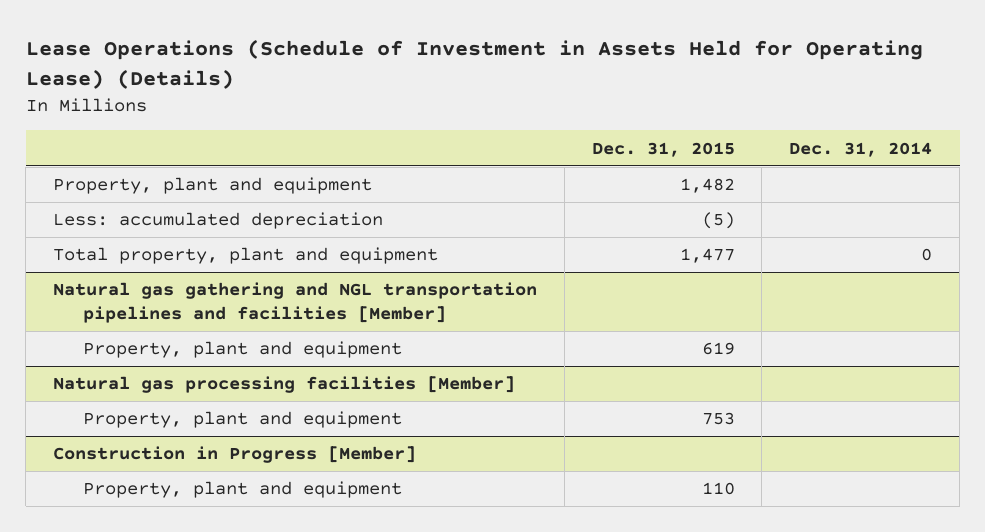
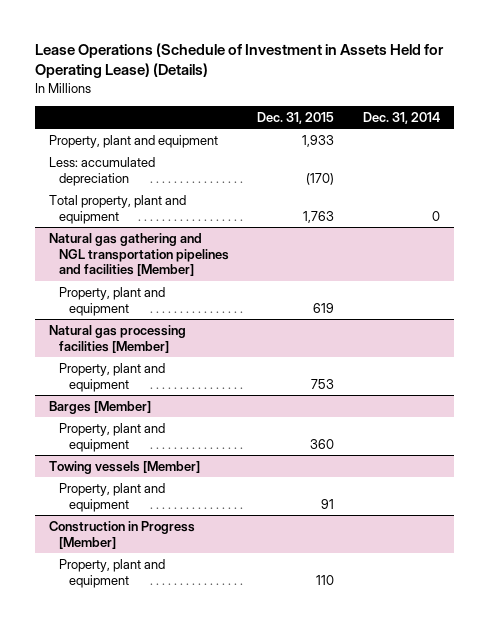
- Property, plant and equipment | 1,482 |
- Less: accumulated depreciation | (5) |
- Total property, plant and equipment | 1,477 | 0
+ Property, plant and equipment | 1,933 |
+ Less: accumulated depreciation | (170) |
+ Total property, plant and equipment | 1,763 | 0
+ Barges [Member]
+ Property, plant and equipment | 360 |
+ Towing vessels [Member]
+ Property, plant and equipment | 91 |

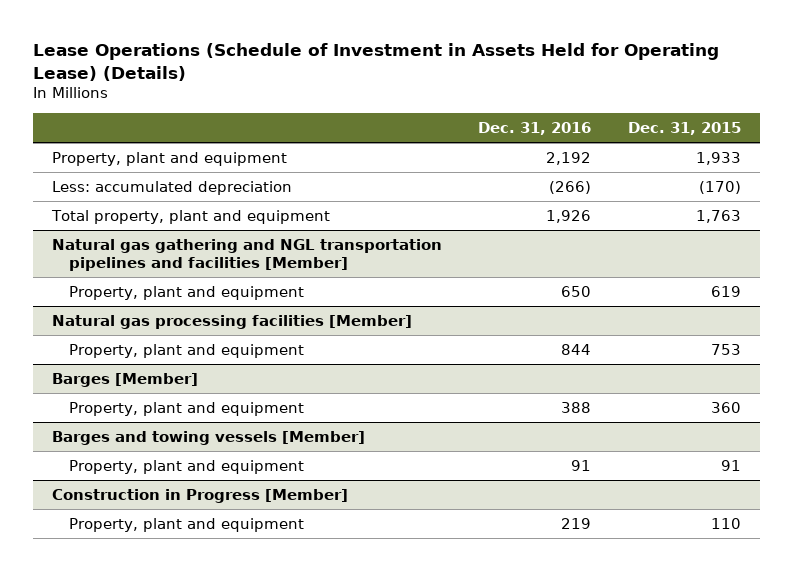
- | Dec. 31, 2015 | Dec. 31, 2014
+ | Dec. 31, 2016 | Dec. 31, 2015
- Towing vessels [Member]
+ Barges and towing vessels [Member]

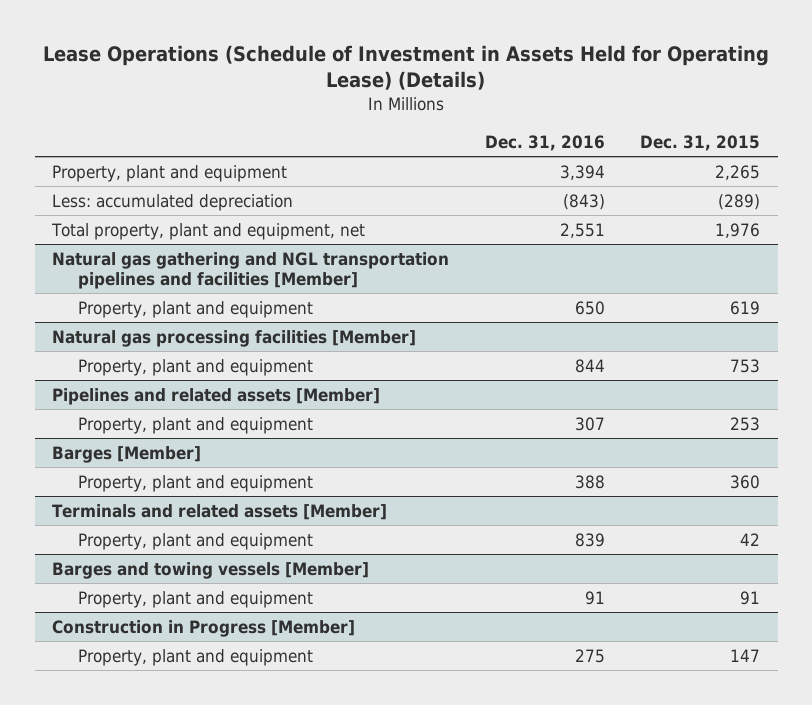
- Property, plant and equipment | 2,192 | 1,933
- Less: accumulated depreciation | (266) | (170)
- Total property, plant and equipment | 1,926 | 1,763
+ Property, plant and equipment | 3,394 | 2,265
+ Less: accumulated depreciation | (843) | (289)
+ Total property, plant and equipment, net | 2,551 | 1,976
+ Pipelines and related assets [Member]
+ Property, plant and equipment | 307 | 253
+ Terminals and related assets [Member]
+ Property, plant and equipment | 839 | 42
@ Construction in Progress [Member]
- Property, plant and equipment | 219 | 110
+ Property, plant and equipment | 275 | 147

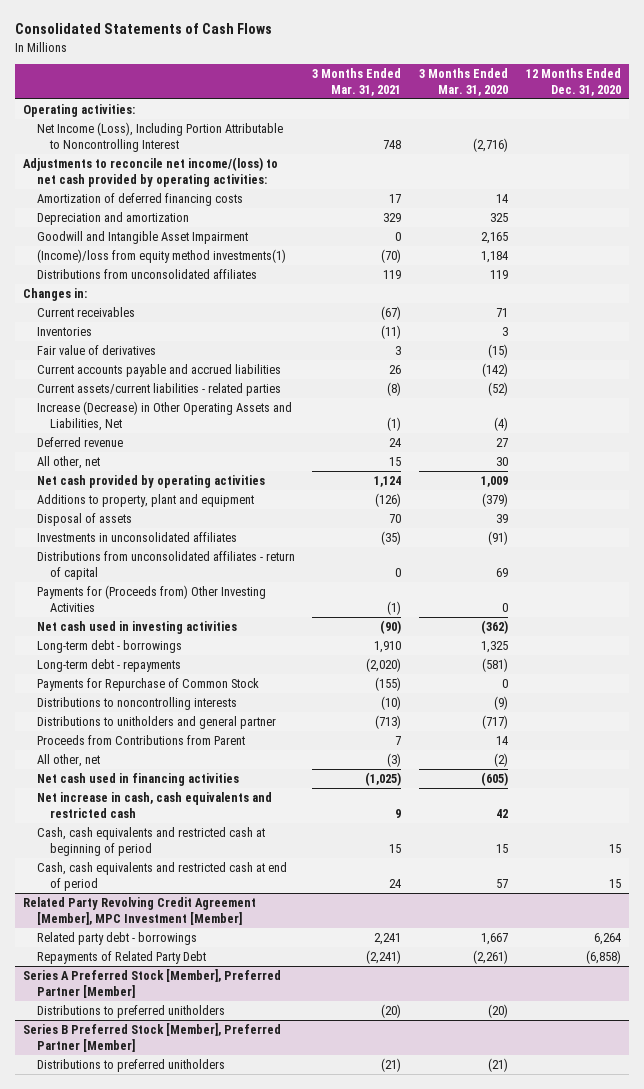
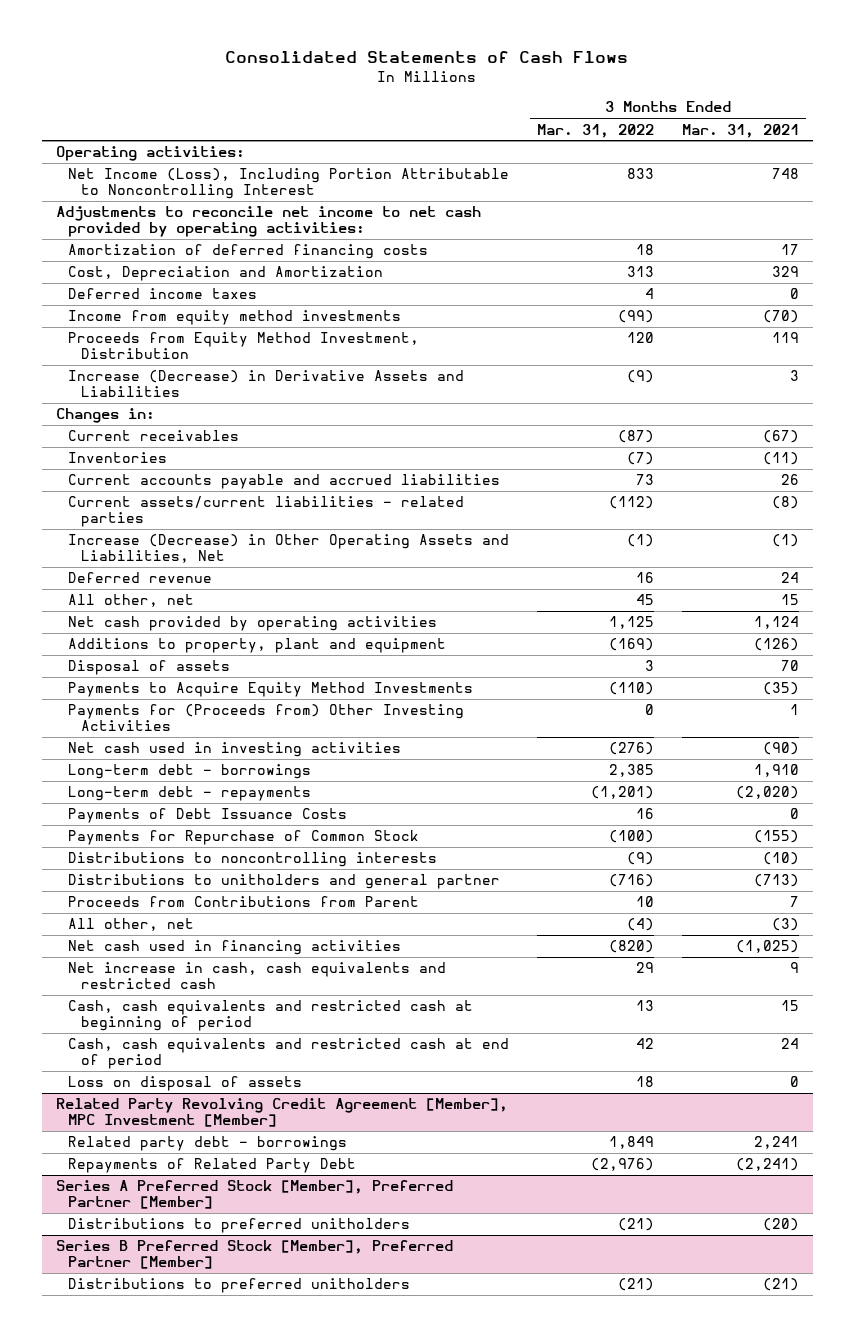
- | 3 Months Ended Mar. 31, 2021 | 3 Months Ended Mar. 31, 2020 | 12 Months Ended Dec. 31, 2020
+ | 3 Months Ended Mar. 31, 2022 | 3 Months Ended Mar. 31, 2021
- Adjustments to reconcile net income/(loss) to net cash provided by operating activities:
+ Adjustments to reconcile net income to net cash provided by operating activities:
- Depreciation and amortization | 329 | 325 |
- Goodwill and Intangible Asset Impairment | 0 | 2,165 |
- (Income)/loss from equity method investments(1) | (70) | 1,184 |
- Distributions from unconsolidated affiliates | 119 | 119 |
+ Cost, Depreciation and Amortization | 313 | 329
+ Deferred income taxes | 4 | 0
+ Income from equity method investments | (99) | (70)
+ Proceeds from Equity Method Investment, Distribution | 120 | 119
+ Increase (Decrease) in Derivative Assets and Liabilities | (9) | 3
- Fair value of derivatives | 3 | (15) |
- Investments in unconsolidated affiliates | (35) | (91) |
- Distributions from unconsolidated affiliates - return of capital | 0 | 69 |
- Payments for (Proceeds from) Other Investing Activities | (1) | 0 |
+ Payments to Acquire Equity Method Investments | (110) | (35)
+ Payments for (Proceeds from) Other Investing Activities | 0 | 1
+ Payments of Debt Issuance Costs | 16 | 0
+ Loss on disposal of assets | 18 | 0

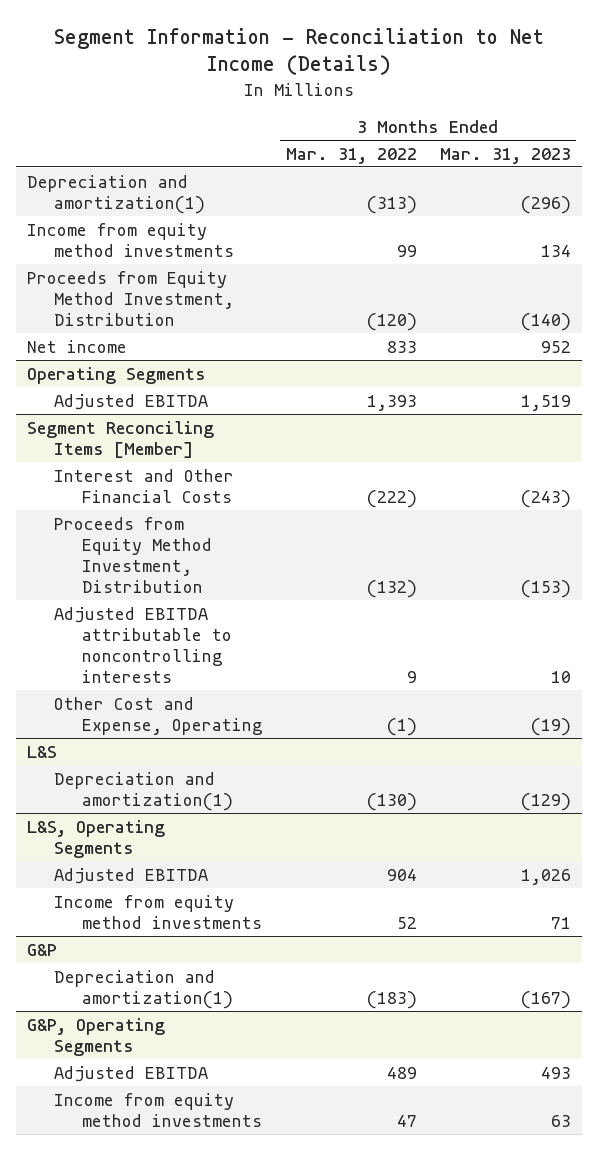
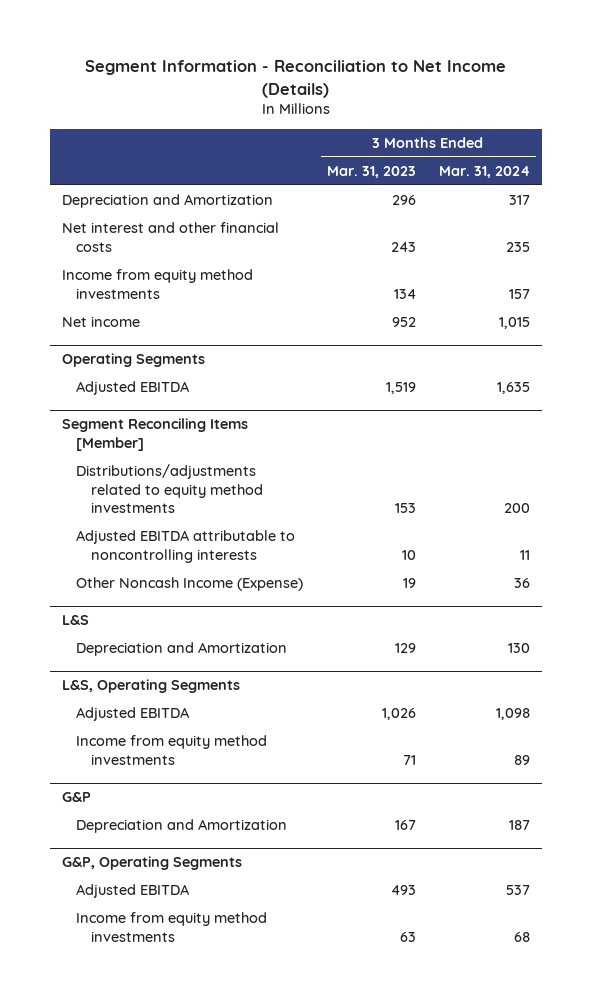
- | 3 Months Ended Mar. 31, 2022 | 3 Months Ended Mar. 31, 2023
+ | 3 Months Ended Mar. 31, 2023 | 3 Months Ended Mar. 31, 2024
- Depreciation and amortization(1) | (313) | (296)
+ Depreciation and Amortization | 296 | 317
+ Net interest and other financial costs | 243 | 235
- Proceeds from Equity Method Investment, Distribution | (120) | (140)
@ Segment Reconciling Items [Member]
- Interest and Other Financial Costs | (222) | (243)
- Proceeds from Equity Method Investment, Distribution | (132) | (153)
+ Distributions/adjustments related to equity method investments | 153 | 200
- Other Cost and Expense, Operating | (1) | (19)
+ Other Noncash Income (Expense) | 19 | 36
@ L&S
- Depreciation and amortization(1) | (130) | (129)
+ Depreciation and Amortization | 129 | 130
@ G&P
- Depreciation and amortization(1) | (183) | (167)
+ Depreciation and Amortization | 167 | 187

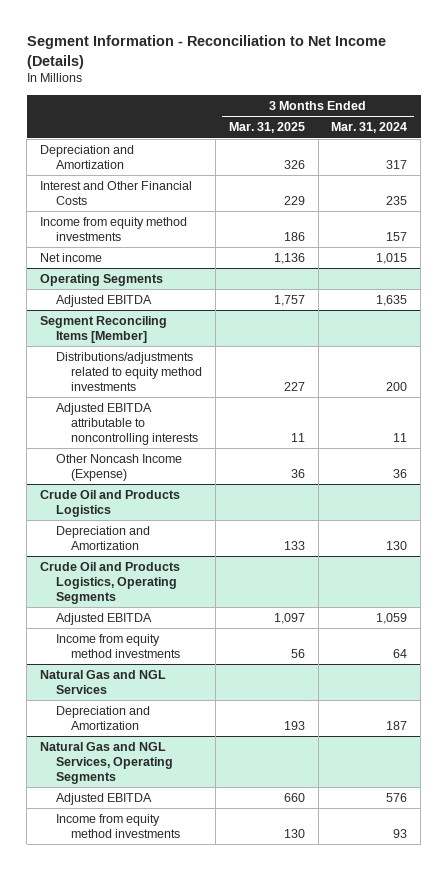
- | 3 Months Ended Mar. 31, 2023 | 3 Months Ended Mar. 31, 2024
+ | 3 Months Ended Mar. 31, 2025 | 3 Months Ended Mar. 31, 2024
- Net interest and other financial costs | 243 | 235
+ Interest and Other Financial Costs | 229 | 235
- L&S
+ Crude Oil and Products Logistics
- L&S, Operating Segments
- Adjusted EBITDA | 1,026 | 1,098
- Income from equity method investments | 71 | 89
- G&P
+ Crude Oil and Products Logistics, Operating Segments
+ Adjusted EBITDA | 1,097 | 1,059
+ Income from equity method investments | 56 | 64
+ Natural Gas and NGL Services
- G&P, Operating Segments
- Adjusted EBITDA | 493 | 537
- Income from equity method investments | 63 | 68
+ Natural Gas and NGL Services, Operating Segments
+ Adjusted EBITDA | 660 | 576
+ Income from equity method investments | 130 | 93

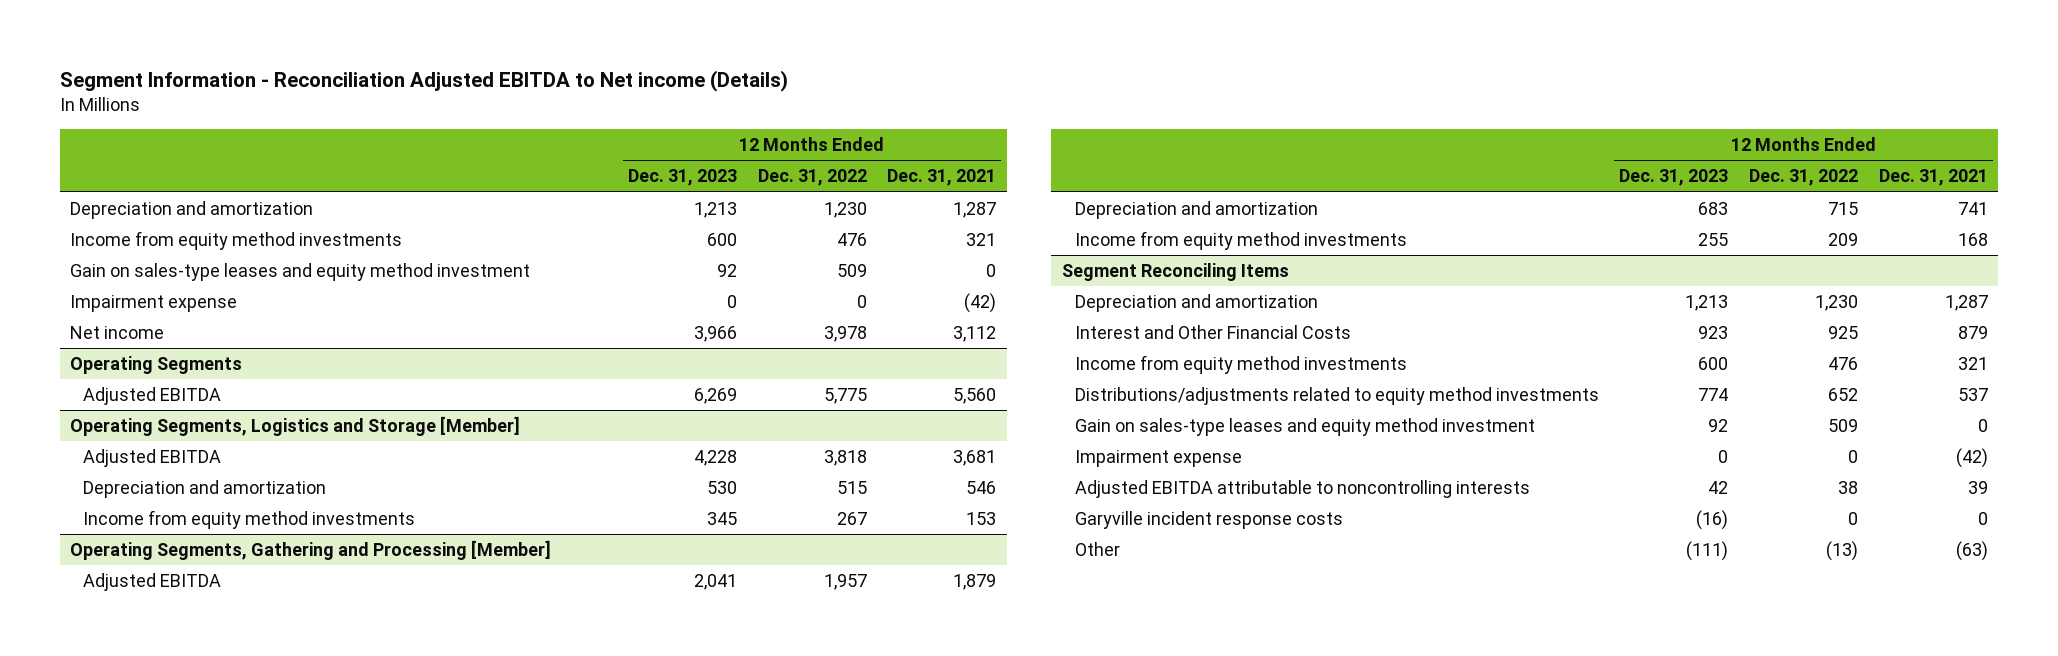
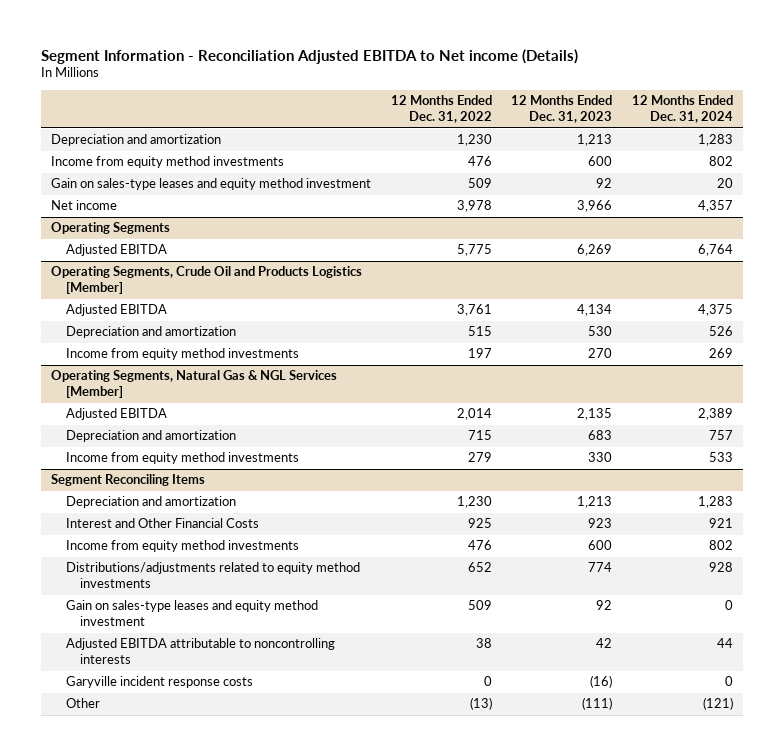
- | 12 Months Ended Dec. 31, 2023 | 12 Months Ended Dec. 31, 2022 | 12 Months Ended Dec. 31, 2021
+ | 12 Months Ended Dec. 31, 2022 | 12 Months Ended Dec. 31, 2023 | 12 Months Ended Dec. 31, 2024
- Impairment expense | 0 | 0 | (42)
- Operating Segments, Logistics and Storage [Member]
- Adjusted EBITDA | 4,228 | 3,818 | 3,681
+ Operating Segments, Crude Oil and Products Logistics [Member]
+ Adjusted EBITDA | 3,761 | 4,134 | 4,375
- Income from equity method investments | 345 | 267 | 153
- Operating Segments, Gathering and Processing [Member]
- Adjusted EBITDA | 2,041 | 1,957 | 1,879
+ Income from equity method investments | 197 | 270 | 269
+ Operating Segments, Natural Gas & NGL Services [Member]
+ Adjusted EBITDA | 2,014 | 2,135 | 2,389
- Income from equity method investments | 255 | 209 | 168
+ Income from equity method investments | 279 | 330 | 533
@ Segment Reconciling Items
- Impairment expense | 0 | 0 | (42)

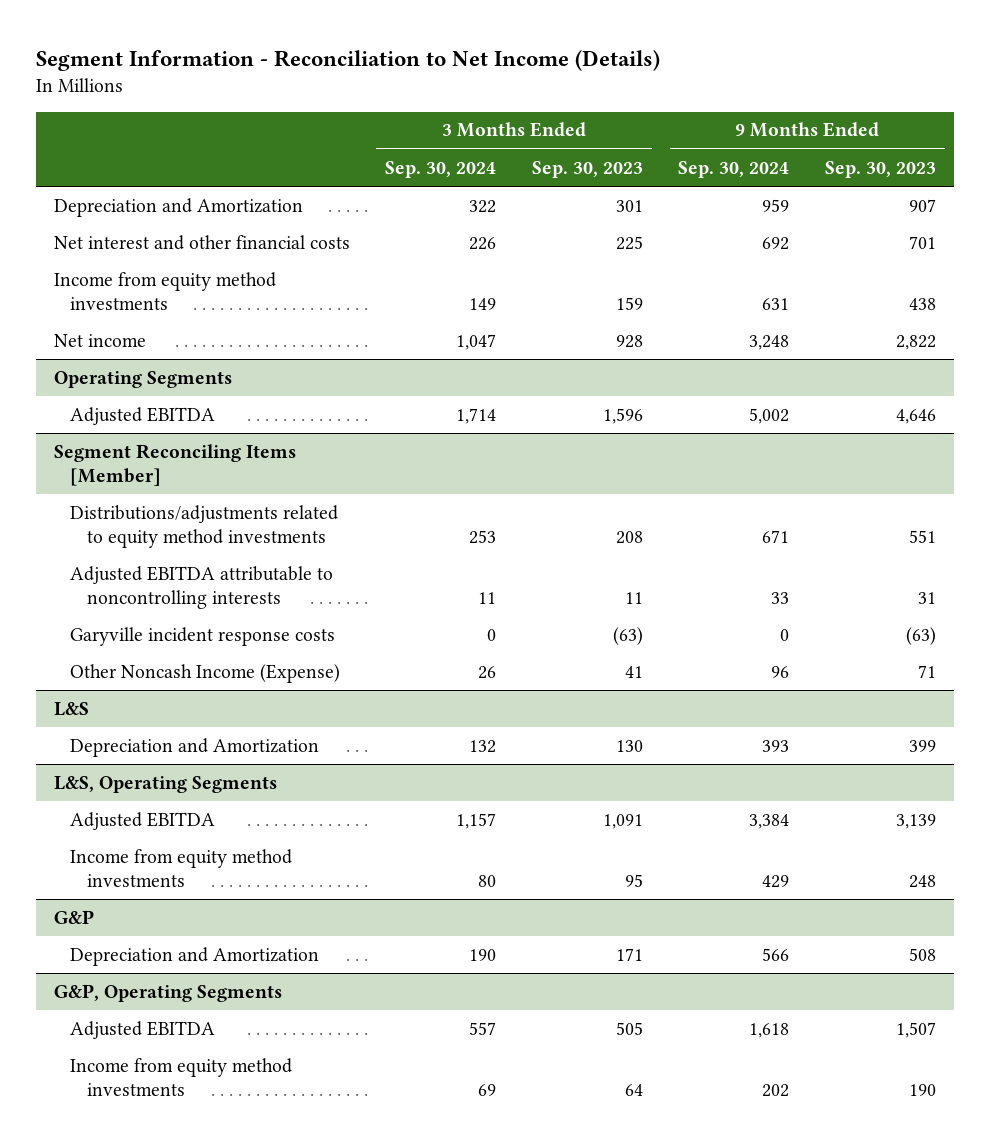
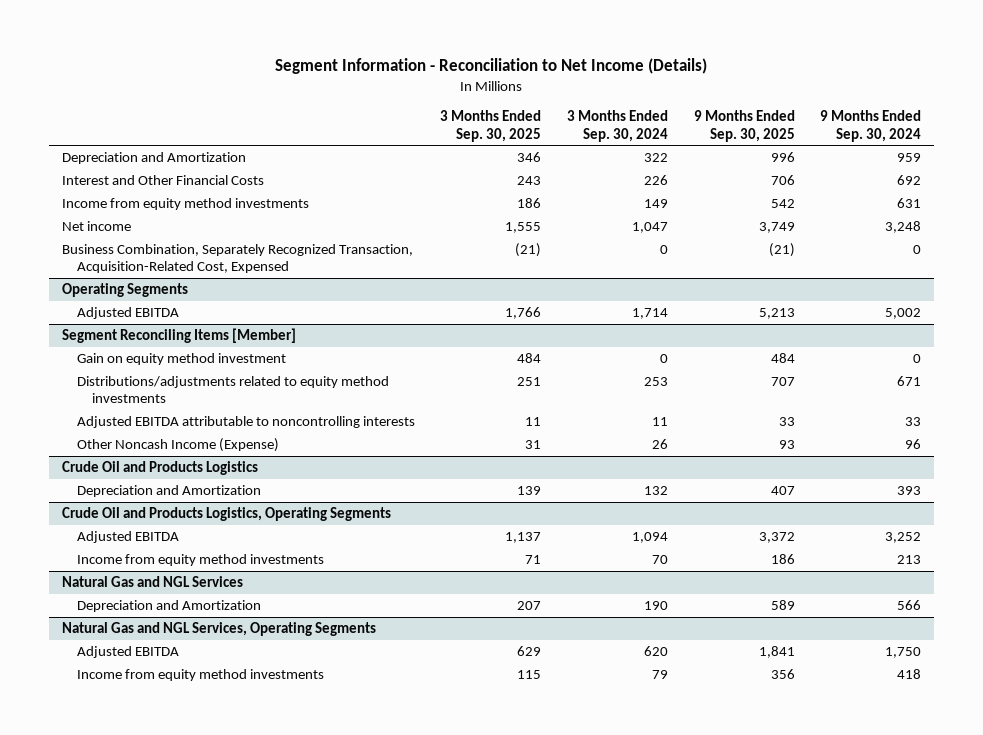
- | 3 Months Ended Sep. 30, 2024 | 3 Months Ended Sep. 30, 2023 | 9 Months Ended Sep. 30, 2024 | 9 Months Ended Sep. 30, 2023
+ | 3 Months Ended Sep. 30, 2025 | 3 Months Ended Sep. 30, 2024 | 9 Months Ended Sep. 30, 2025 | 9 Months Ended Sep. 30, 2024
- Net interest and other financial costs | 226 | 225 | 692 | 701
+ Interest and Other Financial Costs | 243 | 226 | 706 | 692
+ Business Combination, Separately Recognized Transaction, Acquisition-Related Cost, Expensed | (21) | 0 | (21) | 0
@ Segment Reconciling Items [Member]
+ Gain on equity method investment | 484 | 0 | 484 | 0
- Garyville incident response costs | 0 | (63) | 0 | (63)
- L&S
+ Crude Oil and Products Logistics
- L&S, Operating Segments
- Adjusted EBITDA | 1,157 | 1,091 | 3,384 | 3,139
- Income from equity method investments | 80 | 95 | 429 | 248
- G&P
+ Crude Oil and Products Logistics, Operating Segments
+ Adjusted EBITDA | 1,137 | 1,094 | 3,372 | 3,252
+ Income from equity method investments | 71 | 70 | 186 | 213
+ Natural Gas and NGL Services
- G&P, Operating Segments
- Adjusted EBITDA | 557 | 505 | 1,618 | 1,507
- Income from equity method investments | 69 | 64 | 202 | 190
+ Natural Gas and NGL Services, Operating Segments
+ Adjusted EBITDA | 629 | 620 | 1,841 | 1,750
+ Income from equity method investments | 115 | 79 | 356 | 418

